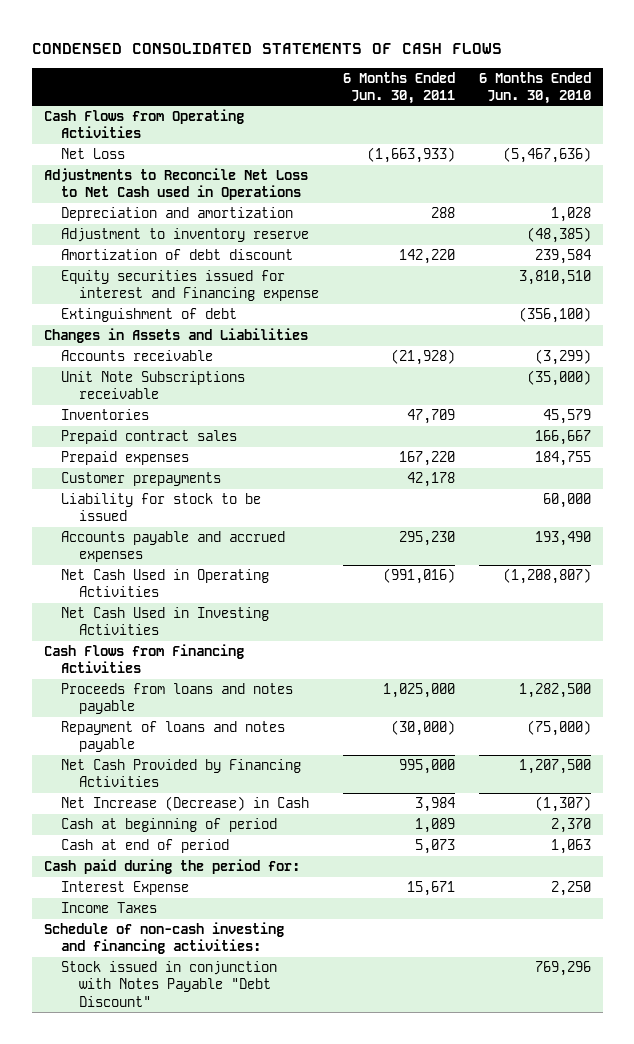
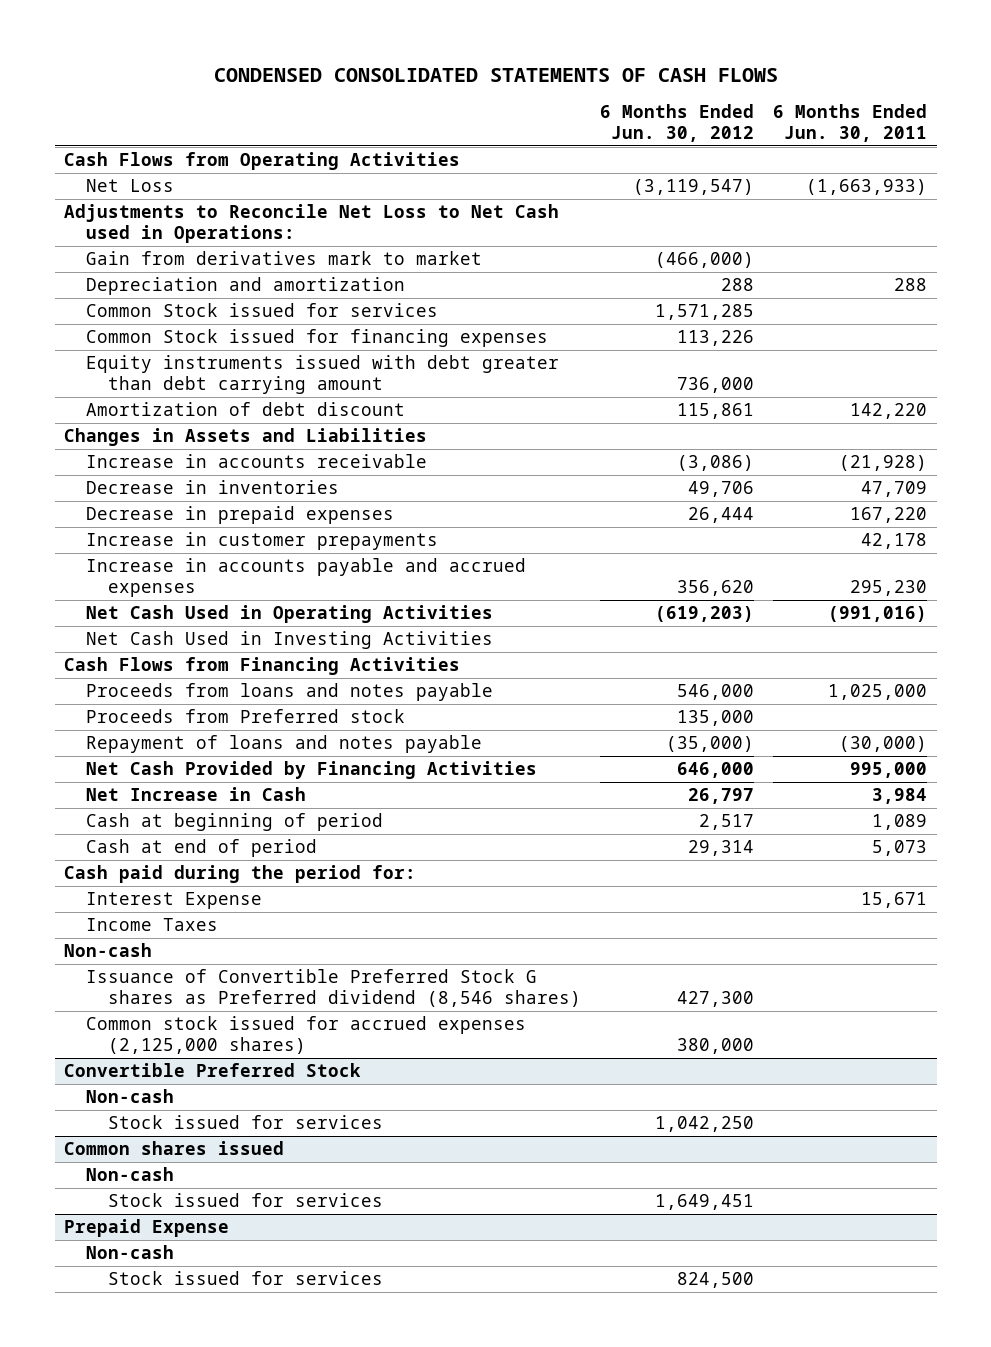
- | 6 Months Ended Jun. 30, 2011 | 6 Months Ended Jun. 30, 2010
+ | 6 Months Ended Jun. 30, 2012 | 6 Months Ended Jun. 30, 2011
- Adjustments to Reconcile Net Loss to Net Cash used in Operations
+ Adjustments to Reconcile Net Loss to Net Cash used in Operations:
+ Gain from derivatives mark to market | (466,000) |
- Adjustment to inventory reserve | | (48,385)
+ Common Stock issued for services | 1,571,285 |
+ Common Stock issued for financing expenses | 113,226 |
+ Equity instruments issued with debt greater than debt carrying amount | 736,000 |
- Equity securities issued for interest and Financing expense | | 3,810,510
- Extinguishment of debt | | (356,100)
- Accounts receivable | (21,928) | (3,299)
- Unit Note Subscriptions receivable | | (35,000)
- Inventories | 47,709 | 45,579
- Prepaid contract sales | | 166,667
- Prepaid expenses | 167,220 | 184,755
- Customer prepayments | 42,178 |
- Liability for stock to be issued | | 60,000
- Accounts payable and accrued expenses | 295,230 | 193,490
+ Increase in accounts receivable | (3,086) | (21,928)
+ Decrease in inventories | 49,706 | 47,709
+ Decrease in prepaid expenses | 26,444 | 167,220
+ Increase in customer prepayments | | 42,178
+ Increase in accounts payable and accrued expenses | 356,620 | 295,230
+ Proceeds from Preferred stock | 135,000 |
- Net Increase (Decrease) in Cash | 3,984 | (1,307)
+ Net Increase in Cash | 26,797 | 3,984
- Schedule of non-cash investing and financing activities:
- Stock issued in conjunction with Notes Payable "Debt Discount" | | 769,296
+ Non-cash
+ Issuance of Convertible Preferred Stock G shares as Preferred dividend (8,546 shares) | 427,300 |
+ Common stock issued for accrued expenses (2,125,000 shares) | 380,000 |
+ Convertible Preferred Stock
+ Non-cash
+ Stock issued for services | 1,042,250 |
+ Common shares issued
+ Non-cash
+ Stock issued for services | 1,649,451 |
+ Prepaid Expense
+ Non-cash
+ Stock issued for services | 824,500 |

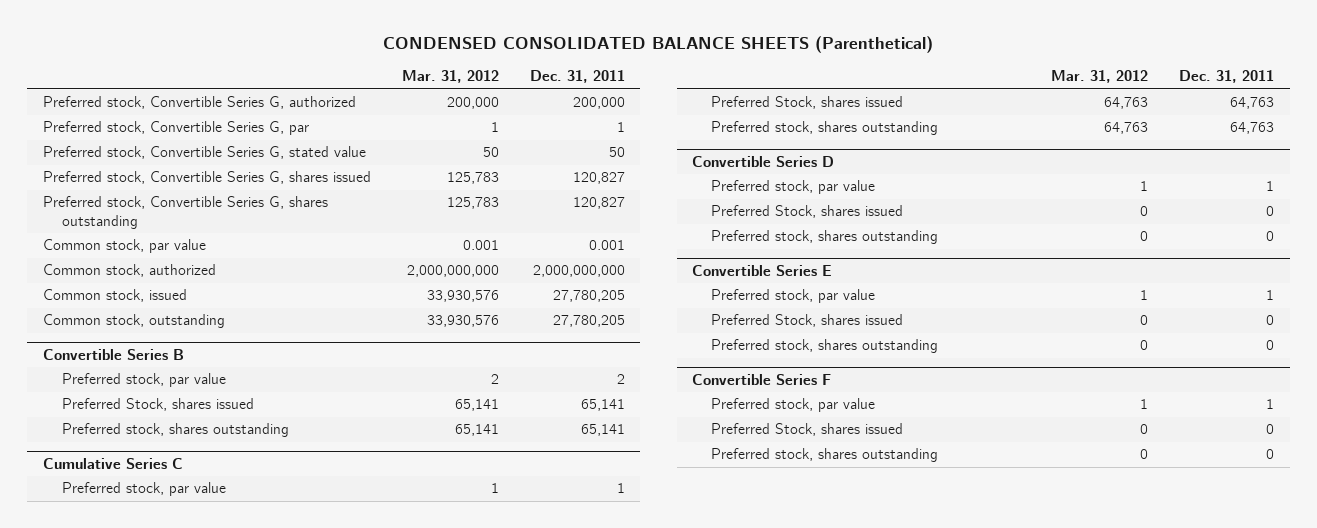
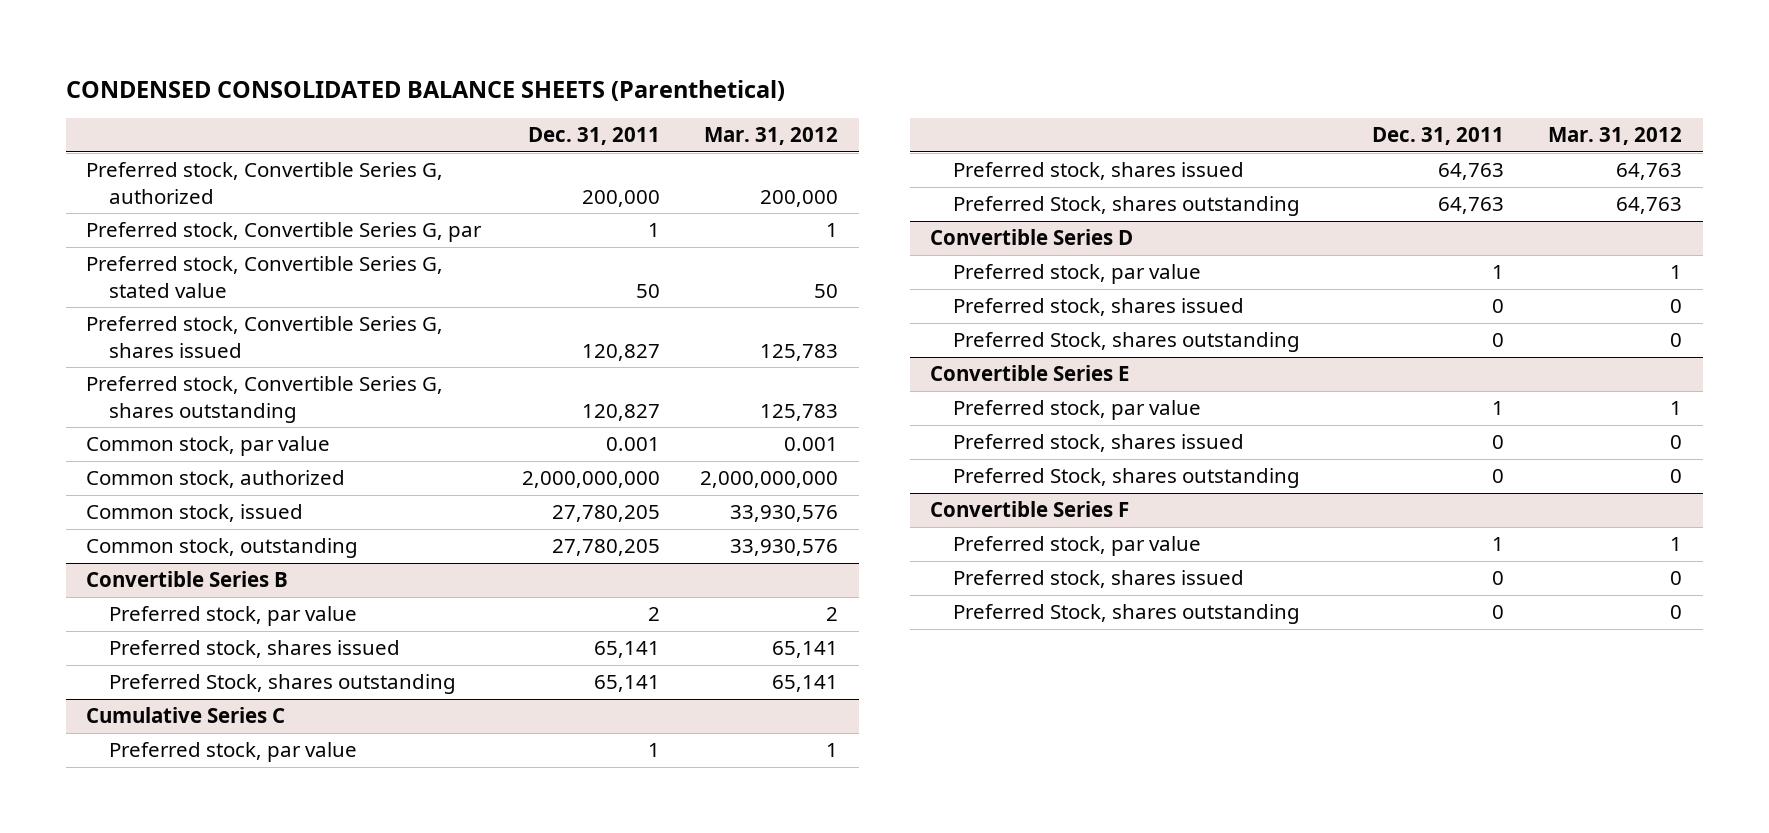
- | Mar. 31, 2012 | Dec. 31, 2011
+ | Dec. 31, 2011 | Mar. 31, 2012
@ Convertible Series B
- Preferred Stock, shares issued | 65,141 | 65,141
- Preferred stock, shares outstanding | 65,141 | 65,141
+ Preferred stock, shares issued | 65,141 | 65,141
+ Preferred Stock, shares outstanding | 65,141 | 65,141
@ Cumulative Series C
- Preferred Stock, shares issued | 64,763 | 64,763
- Preferred stock, shares outstanding | 64,763 | 64,763
+ Preferred stock, shares issued | 64,763 | 64,763
+ Preferred Stock, shares outstanding | 64,763 | 64,763
@ Convertible Series D
- Preferred Stock, shares issued | 0 | 0
- Preferred stock, shares outstanding | 0 | 0
+ Preferred stock, shares issued | 0 | 0
+ Preferred Stock, shares outstanding | 0 | 0
@ Convertible Series E
- Preferred Stock, shares issued | 0 | 0
- Preferred stock, shares outstanding | 0 | 0
+ Preferred stock, shares issued | 0 | 0
+ Preferred Stock, shares outstanding | 0 | 0
@ Convertible Series F
- Preferred Stock, shares issued | 0 | 0
- Preferred stock, shares outstanding | 0 | 0
+ Preferred stock, shares issued | 0 | 0
+ Preferred Stock, shares outstanding | 0 | 0

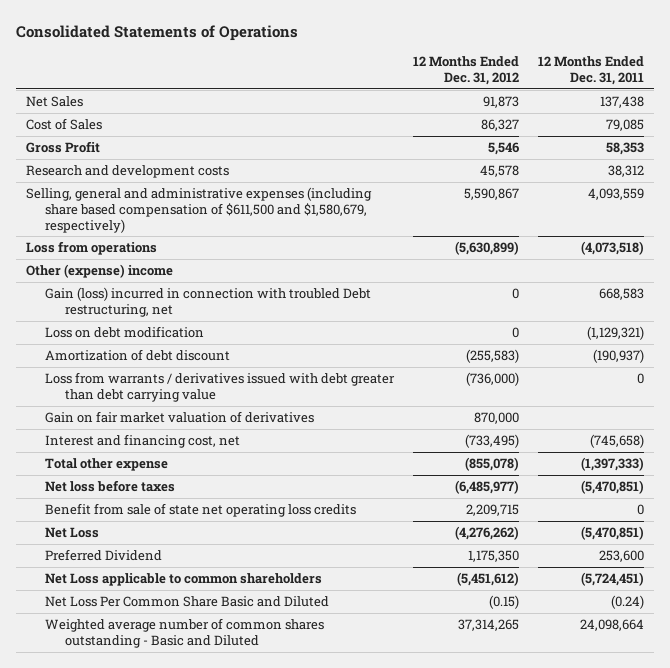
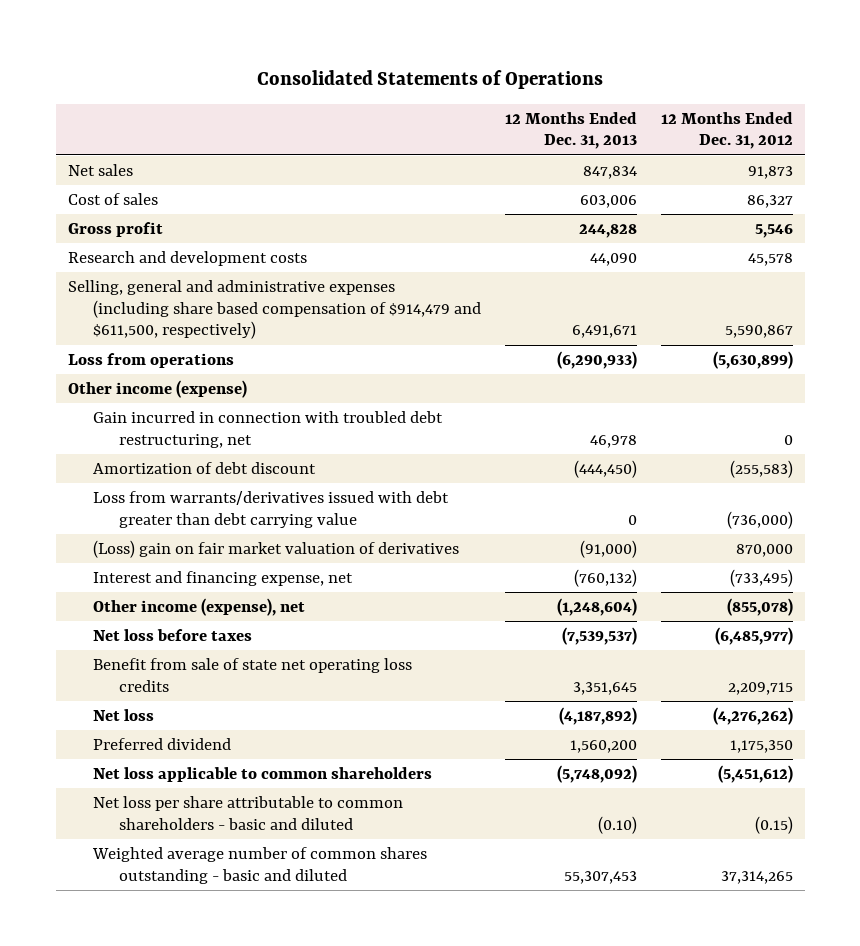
- | 12 Months Ended Dec. 31, 2012 | 12 Months Ended Dec. 31, 2011
+ | 12 Months Ended Dec. 31, 2013 | 12 Months Ended Dec. 31, 2012
- Net Sales | 91,873 | 137,438
- Cost of Sales | 86,327 | 79,085
- Gross Profit | 5,546 | 58,353
+ Net sales | 847,834 | 91,873
+ Cost of sales | 603,006 | 86,327
+ Gross profit | 244,828 | 5,546
- Selling, general and administrative expenses (including share based compensation of $611,500 and $1,580,679, respectively) | 5,590,867 | 4,093,559
+ Selling, general and administrative expenses (including share based compensation of $914,479 and $611,500, respectively) | 6,491,671 | 5,590,867
- Other (expense) income
- Gain (loss) incurred in connection with troubled Debt restructuring, net | 0 | 668,583
- Loss on debt modification | 0 | (1,129,321)
+ Other income (expense)
+ Gain incurred in connection with troubled debt restructuring, net | 46,978 | 0
- Loss from warrants / derivatives issued with debt greater than debt carrying value | (736,000) | 0
- Gain on fair market valuation of derivatives | 870,000 |
- Interest and financing cost, net | (733,495) | (745,658)
- Total other expense | (855,078) | (1,397,333)
+ Loss from warrants/derivatives issued with debt greater than debt carrying value | 0 | (736,000)
+ (Loss) gain on fair market valuation of derivatives | (91,000) | 870,000
+ Interest and financing expense, net | (760,132) | (733,495)
+ Other income (expense), net | (1,248,604) | (855,078)
- Net Loss | (4,276,262) | (5,470,851)
- Preferred Dividend | 1,175,350 | 253,600
- Net Loss applicable to common shareholders | (5,451,612) | (5,724,451)
- Net Loss Per Common Share Basic and Diluted | (0.15) | (0.24)
- Weighted average number of common shares outstanding - Basic and Diluted | 37,314,265 | 24,098,664
+ Net loss | (4,187,892) | (4,276,262)
+ Preferred dividend | 1,560,200 | 1,175,350
+ Net loss applicable to common shareholders | (5,748,092) | (5,451,612)
+ Net loss per share attributable to common shareholders - basic and diluted | (0.10) | (0.15)
+ Weighted average number of common shares outstanding - basic and diluted | 55,307,453 | 37,314,265

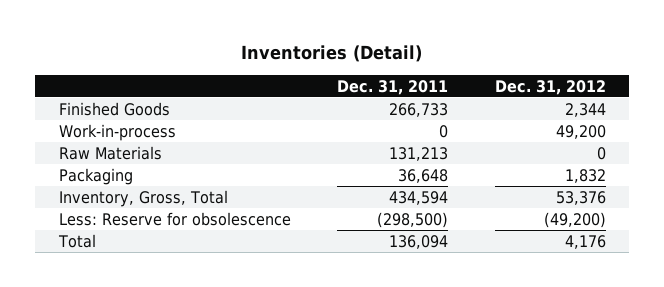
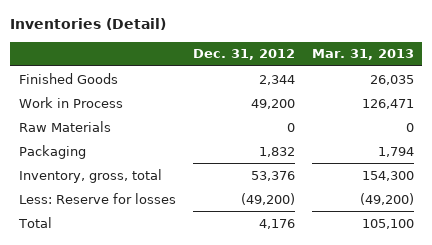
- | Dec. 31, 2011 | Dec. 31, 2012
+ | Dec. 31, 2012 | Mar. 31, 2013
- Work-in-process | 0 | 49,200
+ Work in Process | 49,200 | 126,471
- Inventory, Gross, Total | 434,594 | 53,376
- Less: Reserve for obsolescence | (298,500) | (49,200)
+ Inventory, gross, total | 53,376 | 154,300
+ Less: Reserve for losses | (49,200) | (49,200)

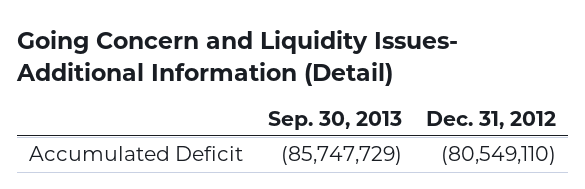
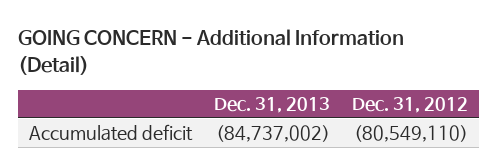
- Going Concern and Liquidity Issues- Additional Information (Detail)
+ GOING CONCERN - Additional Information (Detail)
- | Sep. 30, 2013 | Dec. 31, 2012
+ | Dec. 31, 2013 | Dec. 31, 2012
- Accumulated Deficit | (85,747,729) | (80,549,110)
+ Accumulated deficit | (84,737,002) | (80,549,110)

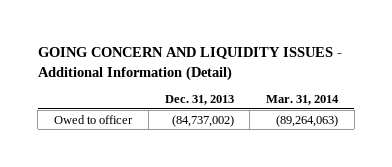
- GOING CONCERN - Additional Information (Detail)
+ GOING CONCERN AND LIQUIDITY ISSUES - Additional Information (Detail)
- | Dec. 31, 2013 | Dec. 31, 2012
+ | Dec. 31, 2013 | Mar. 31, 2014
- Accumulated deficit | (84,737,002) | (80,549,110)
+ Owed to officer | (84,737,002) | (89,264,063)

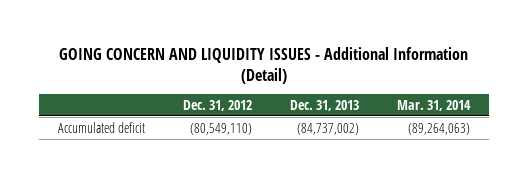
- | Dec. 31, 2013 | Mar. 31, 2014
+ | Dec. 31, 2012 | Dec. 31, 2013 | Mar. 31, 2014
- Owed to officer | (84,737,002) | (89,264,063)
+ Accumulated deficit | (80,549,110) | (84,737,002) | (89,264,063)

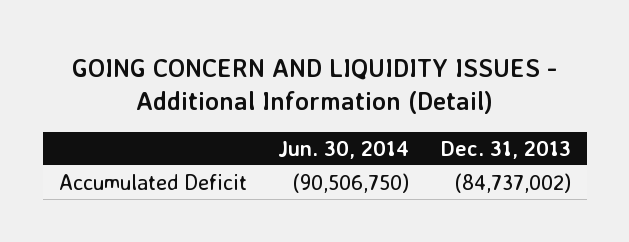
- | Dec. 31, 2012 | Dec. 31, 2013 | Mar. 31, 2014
+ | Jun. 30, 2014 | Dec. 31, 2013
- Accumulated deficit | (80,549,110) | (84,737,002) | (89,264,063)
+ Accumulated Deficit | (90,506,750) | (84,737,002)

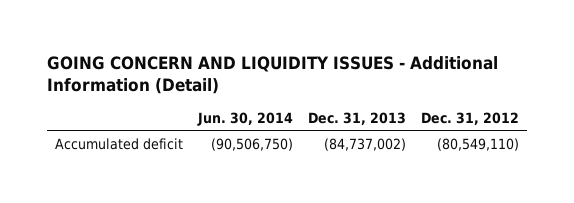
- | Jun. 30, 2014 | Dec. 31, 2013
+ | Jun. 30, 2014 | Dec. 31, 2013 | Dec. 31, 2012
- Accumulated Deficit | (90,506,750) | (84,737,002)
+ Accumulated deficit | (90,506,750) | (84,737,002) | (80,549,110)

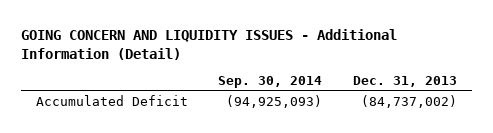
- | Jun. 30, 2014 | Dec. 31, 2013 | Dec. 31, 2012
+ | Sep. 30, 2014 | Dec. 31, 2013
- Accumulated deficit | (90,506,750) | (84,737,002) | (80,549,110)
+ Accumulated Deficit | (94,925,093) | (84,737,002)

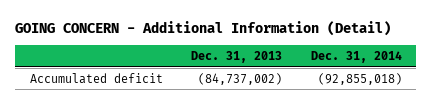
- GOING CONCERN AND LIQUIDITY ISSUES - Additional Information (Detail)
+ GOING CONCERN - Additional Information (Detail)
- | Sep. 30, 2014 | Dec. 31, 2013
+ | Dec. 31, 2013 | Dec. 31, 2014
- Accumulated Deficit | (94,925,093) | (84,737,002)
+ Accumulated deficit | (84,737,002) | (92,855,018)

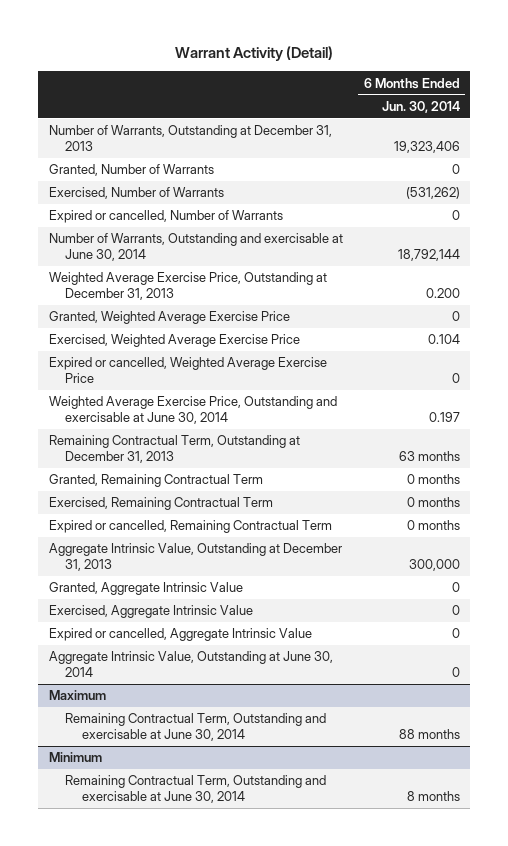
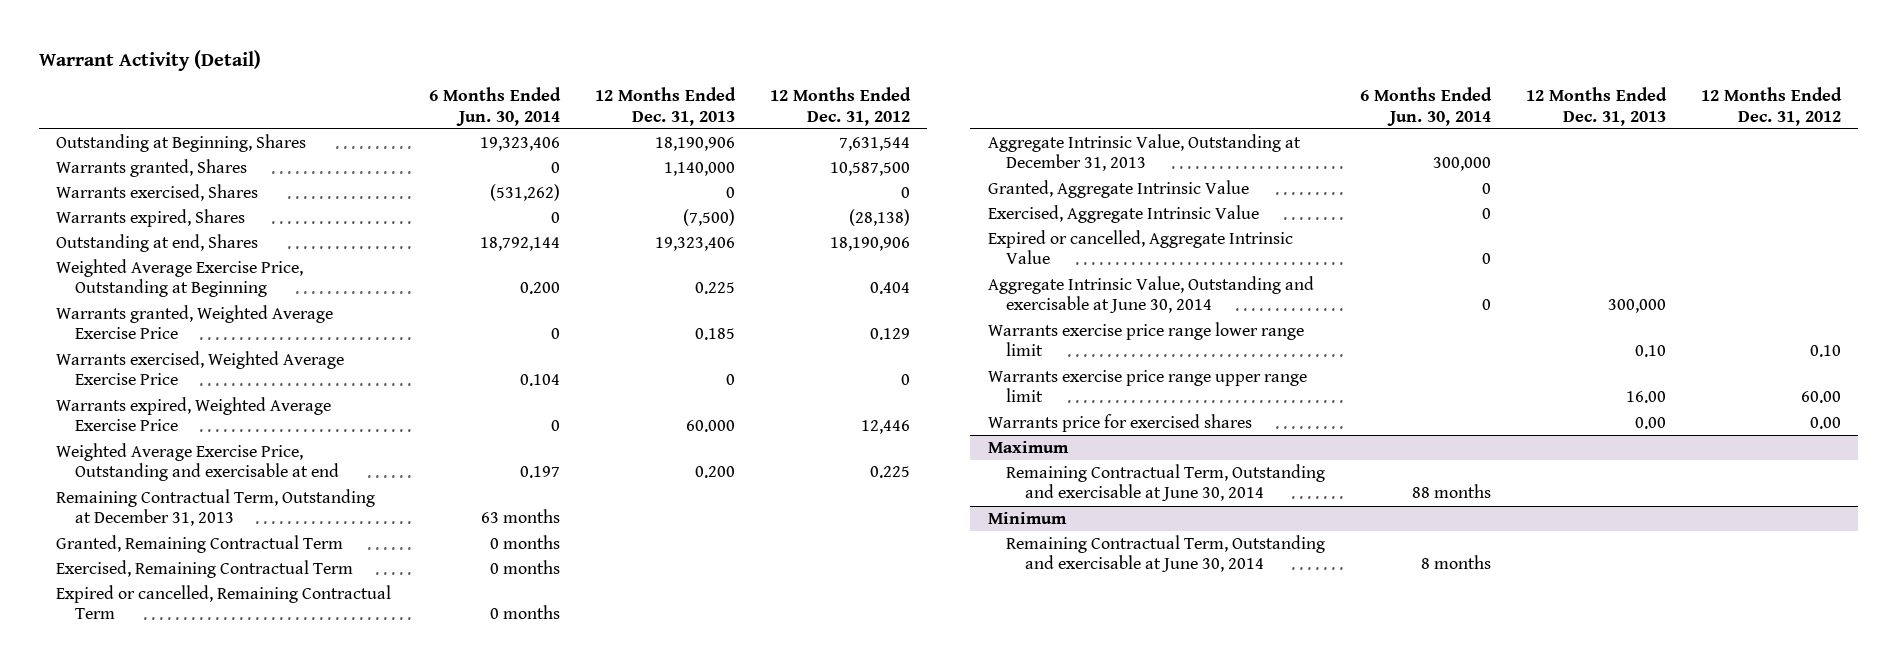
- | 6 Months Ended Jun. 30, 2014
+ | 6 Months Ended Jun. 30, 2014 | 12 Months Ended Dec. 31, 2013 | 12 Months Ended Dec. 31, 2012
- Number of Warrants, Outstanding at December 31, 2013 | 19,323,406
- Granted, Number of Warrants | 0
- Exercised, Number of Warrants | (531,262)
- Expired or cancelled, Number of Warrants | 0
- Number of Warrants, Outstanding and exercisable at June 30, 2014 | 18,792,144
- Weighted Average Exercise Price, Outstanding at December 31, 2013 | 0.200
- Granted, Weighted Average Exercise Price | 0
- Exercised, Weighted Average Exercise Price | 0.104
- Expired or cancelled, Weighted Average Exercise Price | 0
- Weighted Average Exercise Price, Outstanding and exercisable at June 30, 2014 | 0.197
+ Outstanding at Beginning, Shares | 19,323,406 | 18,190,906 | 7,631,544
+ Warrants granted, Shares | 0 | 1,140,000 | 10,587,500
+ Warrants exercised, Shares | (531,262) | 0 | 0
+ Warrants expired, Shares | 0 | (7,500) | (28,138)
+ Outstanding at end, Shares | 18,792,144 | 19,323,406 | 18,190,906
+ Weighted Average Exercise Price, Outstanding at Beginning | 0.200 | 0.225 | 0.404
+ Warrants granted, Weighted Average Exercise Price | 0 | 0.185 | 0.129
+ Warrants exercised, Weighted Average Exercise Price | 0.104 | 0 | 0
+ Warrants expired, Weighted Average Exercise Price | 0 | 60.000 | 12,446
+ Weighted Average Exercise Price, Outstanding and exercisable at end | 0.197 | 0.200 | 0.225
- Aggregate Intrinsic Value, Outstanding at June 30, 2014 | 0
+ Aggregate Intrinsic Value, Outstanding and exercisable at June 30, 2014 | 0 | 300,000 |
+ Warrants exercise price range lower range limit | | 0.10 | 0.10
+ Warrants exercise price range upper range limit | | 16.00 | 60.00
+ Warrants price for exercised shares | | 0.00 | 0.00

